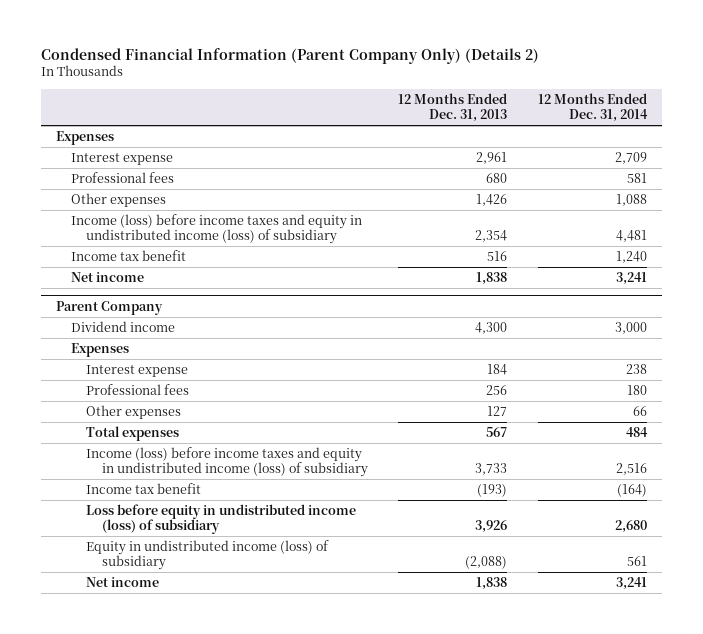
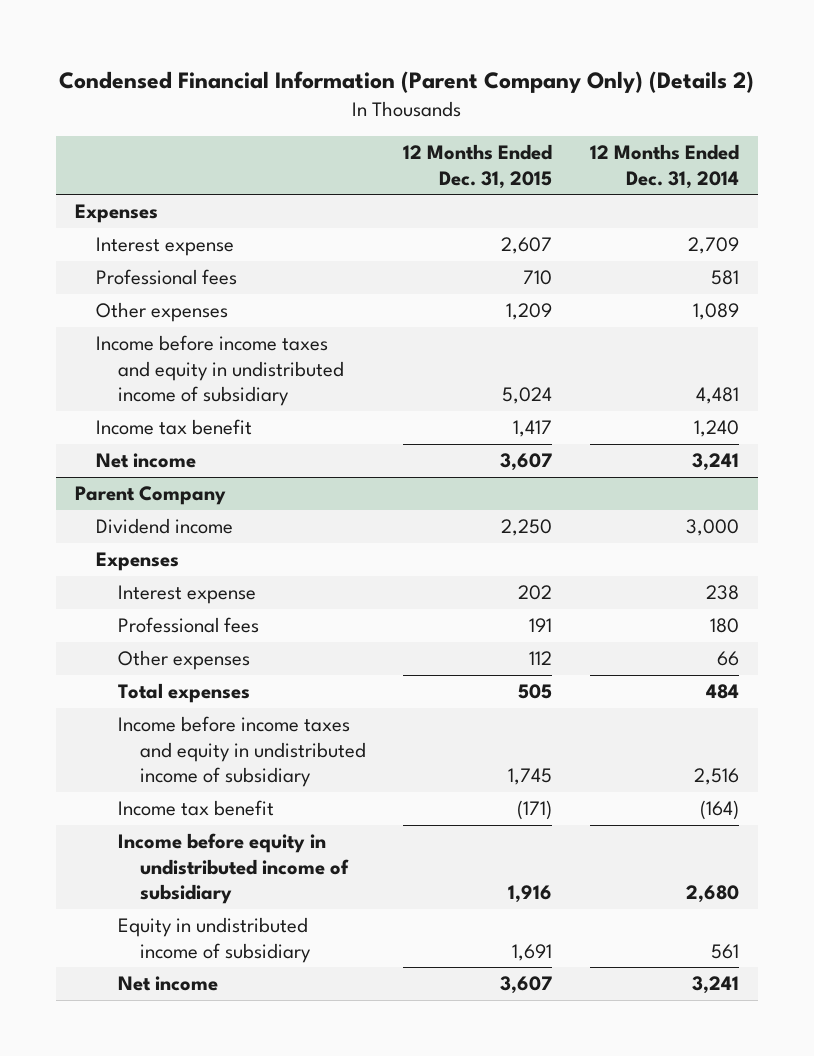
- | 12 Months Ended Dec. 31, 2013 | 12 Months Ended Dec. 31, 2014
+ | 12 Months Ended Dec. 31, 2015 | 12 Months Ended Dec. 31, 2014
- Other expenses | 1,426 | 1,088
- Income (loss) before income taxes and equity in undistributed income (loss) of subsidiary | 2,354 | 4,481
+ Other expenses | 1,209 | 1,089
+ Income before income taxes and equity in undistributed income of subsidiary | 5,024 | 4,481
@ Parent Company
- Income (loss) before income taxes and equity in undistributed income (loss) of subsidiary | 3,733 | 2,516
+ Income before income taxes and equity in undistributed income of subsidiary | 1,745 | 2,516
- Loss before equity in undistributed income (loss) of subsidiary | 3,926 | 2,680
- Equity in undistributed income (loss) of subsidiary | (2,088) | 561
+ Income before equity in undistributed income of subsidiary | 1,916 | 2,680
+ Equity in undistributed income of subsidiary | 1,691 | 561

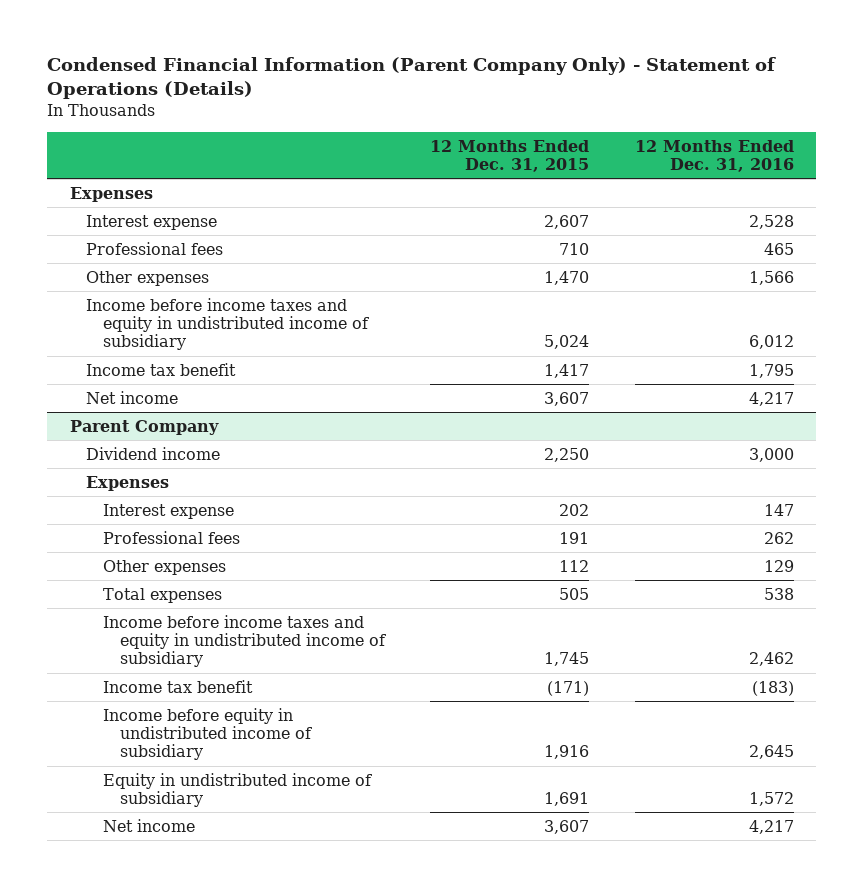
- Condensed Financial Information (Parent Company Only) (Details 2)
+ Condensed Financial Information (Parent Company Only) - Statement of Operations (Details)
- | 12 Months Ended Dec. 31, 2015 | 12 Months Ended Dec. 31, 2014
+ | 12 Months Ended Dec. 31, 2015 | 12 Months Ended Dec. 31, 2016
- Other expenses | 1,209 | 1,089
+ Other expenses | 1,470 | 1,566

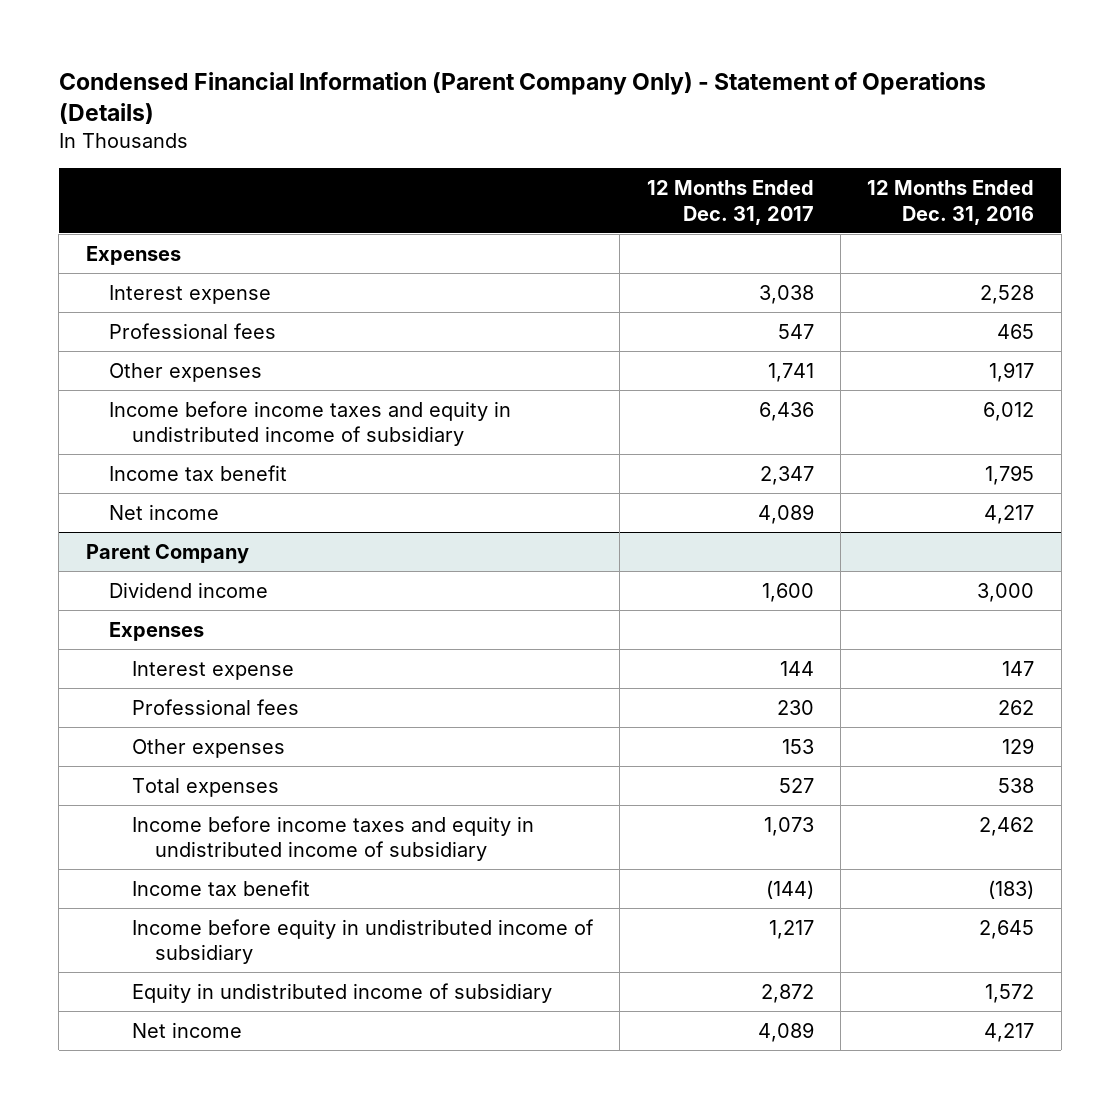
- | 12 Months Ended Dec. 31, 2015 | 12 Months Ended Dec. 31, 2016
+ | 12 Months Ended Dec. 31, 2017 | 12 Months Ended Dec. 31, 2016
- Other expenses | 1,470 | 1,566
+ Other expenses | 1,741 | 1,917

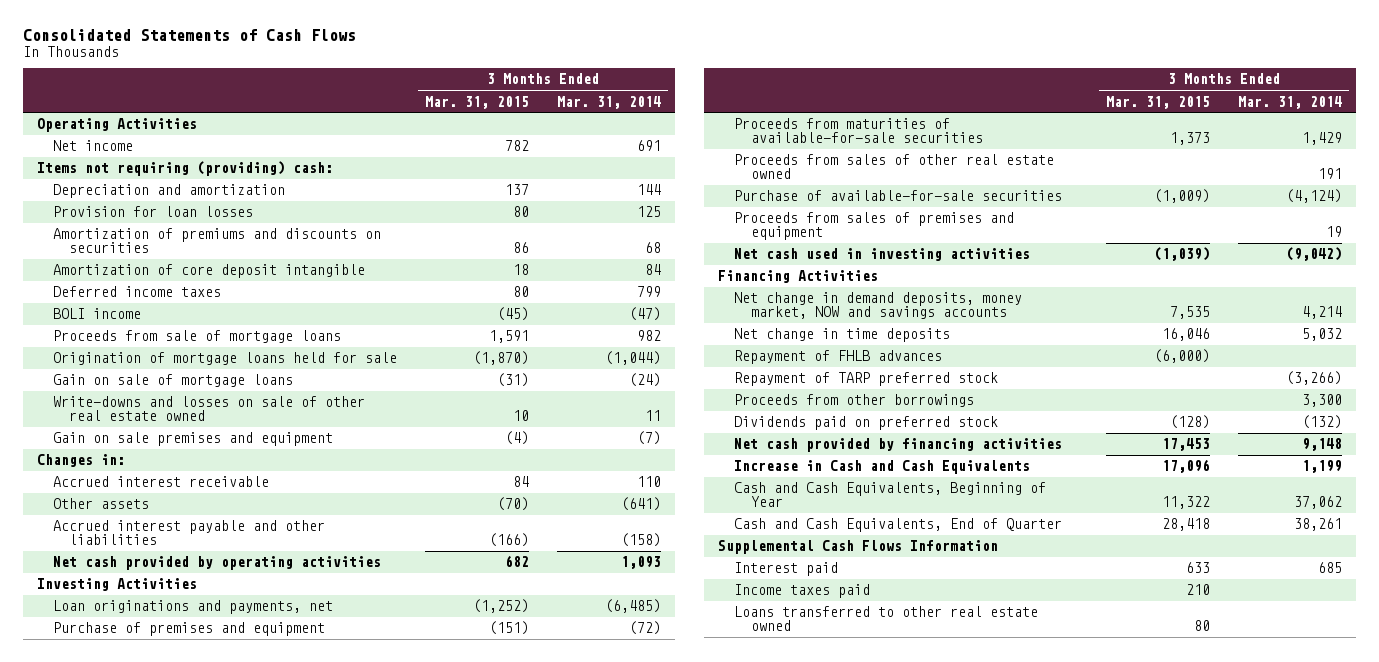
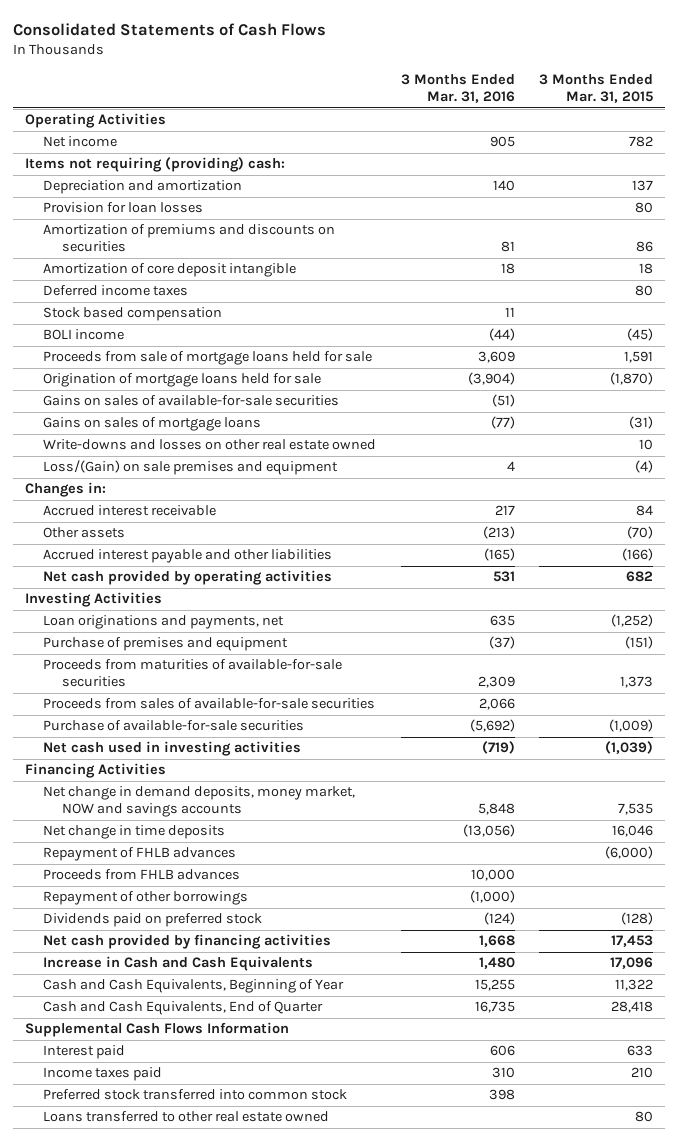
- | 3 Months Ended Mar. 31, 2015 | 3 Months Ended Mar. 31, 2014
+ | 3 Months Ended Mar. 31, 2016 | 3 Months Ended Mar. 31, 2015
+ Stock based compensation | 11 |
- Proceeds from sale of mortgage loans | 1,591 | 982
+ Proceeds from sale of mortgage loans held for sale | 3,609 | 1,591
- Gain on sale of mortgage loans | (31) | (24)
- Write-downs and losses on sale of other real estate owned | 10 | 11
- Gain on sale premises and equipment | (4) | (7)
+ Gains on sales of available-for-sale securities | (51) |
+ Gains on sales of mortgage loans | (77) | (31)
+ Write-downs and losses on other real estate owned | | 10
+ Loss/(Gain) on sale premises and equipment | 4 | (4)
- Proceeds from sales of other real estate owned | | 191
+ Proceeds from sales of available-for-sale securities | 2,066 |
- Proceeds from sales of premises and equipment | | 19
- Repayment of TARP preferred stock | | (3,266)
- Proceeds from other borrowings | | 3,300
+ Proceeds from FHLB advances | 10,000 |
+ Repayment of other borrowings | (1,000) |
+ Preferred stock transferred into common stock | 398 |

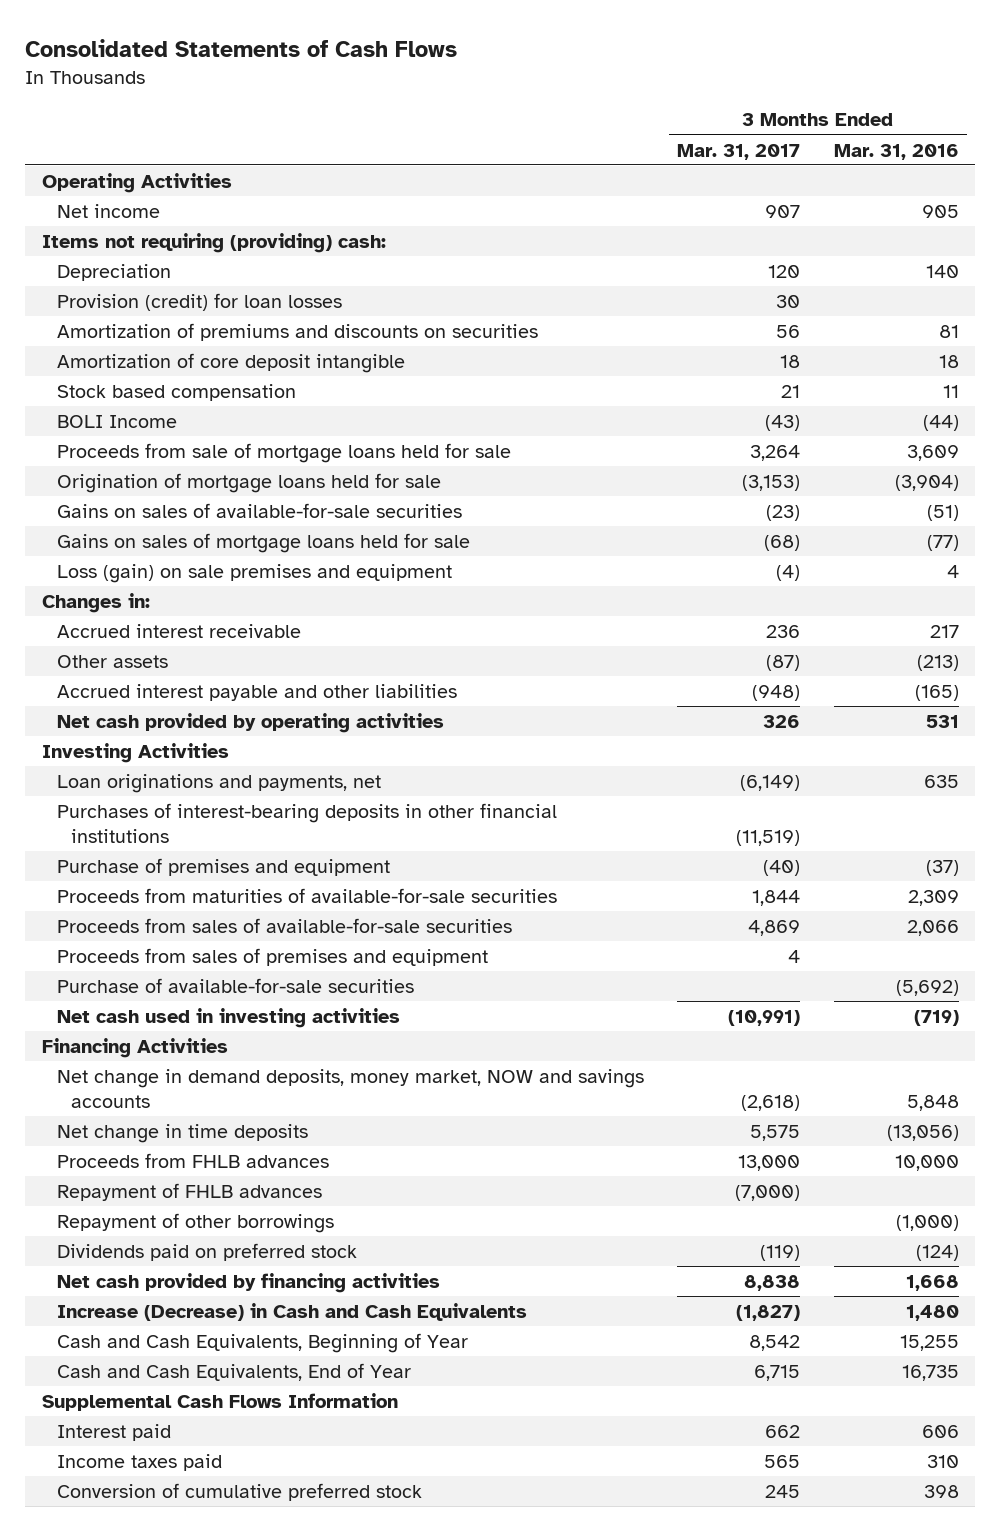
- | 3 Months Ended Mar. 31, 2016 | 3 Months Ended Mar. 31, 2015
+ | 3 Months Ended Mar. 31, 2017 | 3 Months Ended Mar. 31, 2016
- Depreciation and amortization | 140 | 137
- Provision for loan losses | | 80
+ Depreciation | 120 | 140
+ Provision (credit) for loan losses | 30 |
- Deferred income taxes | | 80
- BOLI income | (44) | (45)
+ BOLI Income | (43) | (44)
- Gains on sales of mortgage loans | (77) | (31)
- Write-downs and losses on other real estate owned | | 10
- Loss/(Gain) on sale premises and equipment | 4 | (4)
+ Gains on sales of mortgage loans held for sale | (68) | (77)
+ Loss (gain) on sale premises and equipment | (4) | 4
+ Purchases of interest-bearing deposits in other financial institutions | (11,519) |
+ Proceeds from sales of premises and equipment | 4 |
moved down: Repayment of FHLB advances | (7,000) |
- Increase in Cash and Cash Equivalents | 1,480 | 17,096
+ Increase (Decrease) in Cash and Cash Equivalents | (1,827) | 1,480
- Cash and Cash Equivalents, End of Quarter | 16,735 | 28,418
+ Cash and Cash Equivalents, End of Year | 6,715 | 16,735
- Preferred stock transferred into common stock | 398 |
- Loans transferred to other real estate owned | | 80
+ Conversion of cumulative preferred stock | 245 | 398

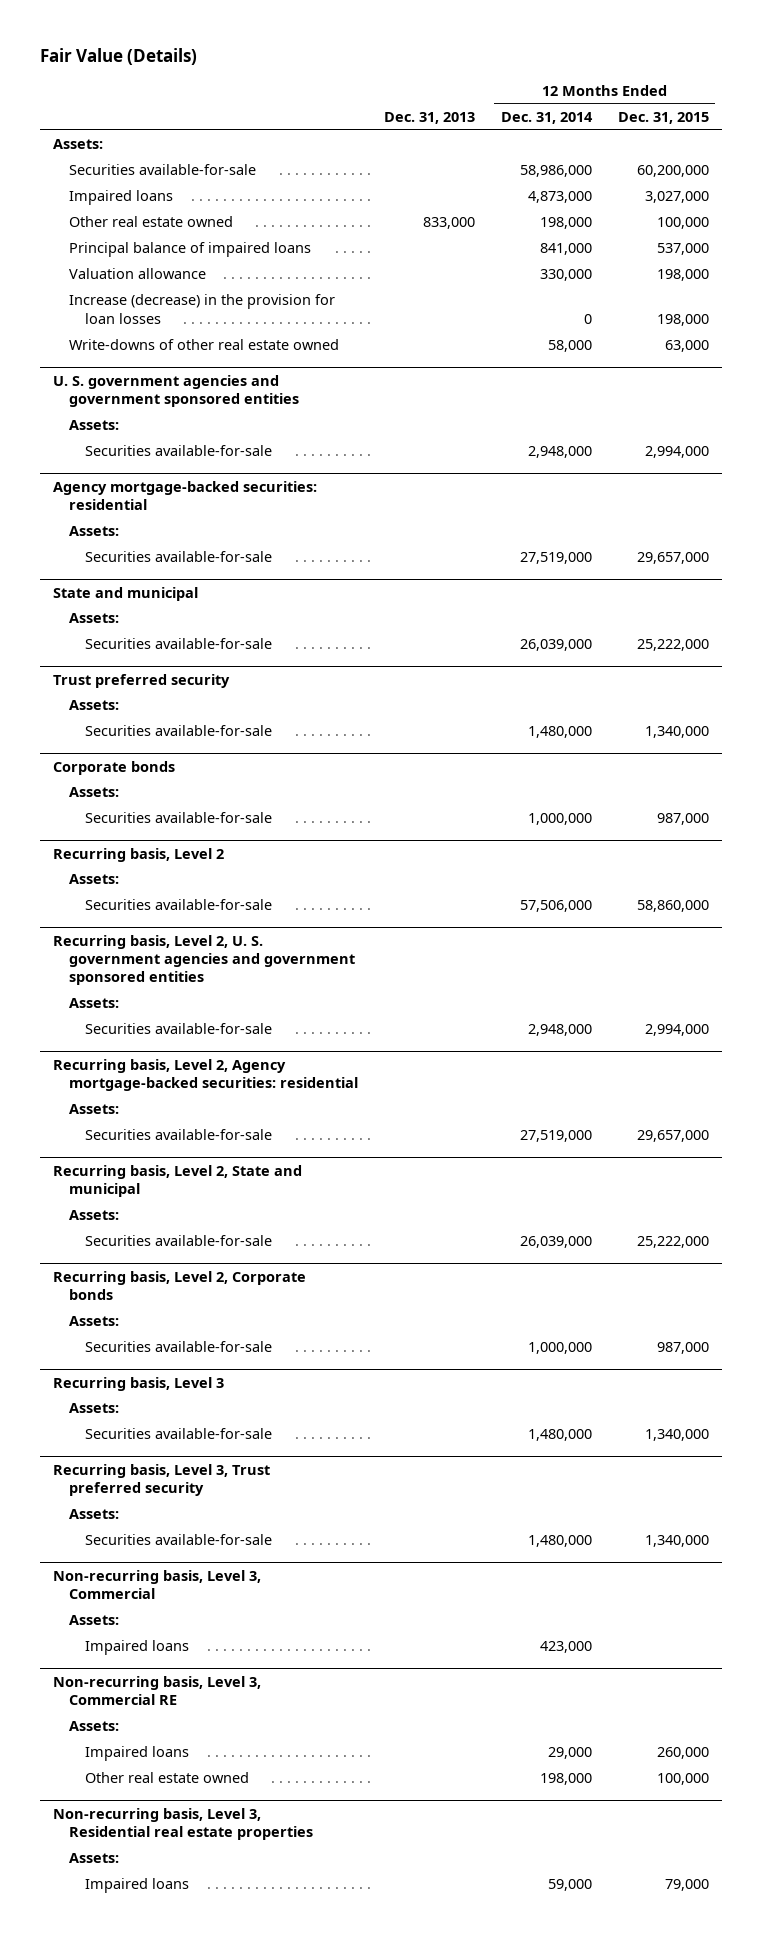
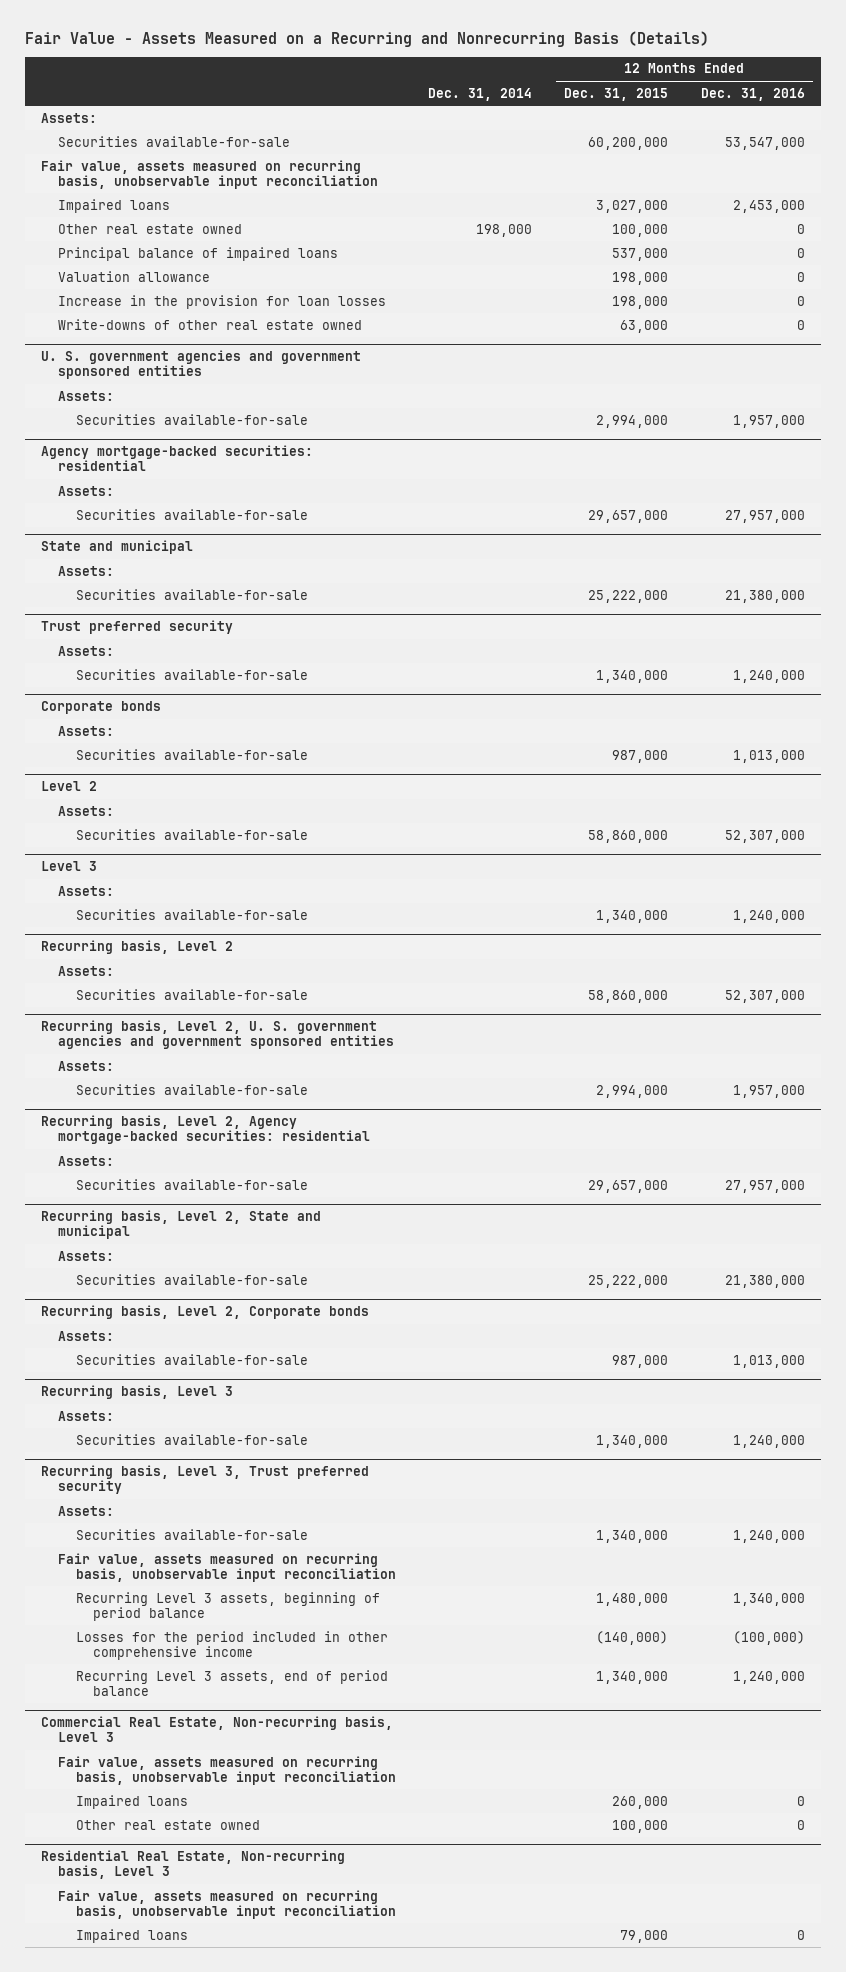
- Fair Value (Details)
+ Fair Value - Assets Measured on a Recurring and Nonrecurring Basis (Details)
- | Dec. 31, 2013 | 12 Months Ended Dec. 31, 2014 | 12 Months Ended Dec. 31, 2015
+ | Dec. 31, 2014 | 12 Months Ended Dec. 31, 2015 | 12 Months Ended Dec. 31, 2016
+ Fair value, assets measured on recurring basis, unobservable input reconciliation
- Increase (decrease) in the provision for loan losses | | 0 | 198,000
+ Increase in the provision for loan losses | | 198,000 | 0
+ Level 2
+ Assets:
+ Securities available-for-sale | | 58,860,000 | 52,307,000
+ Level 3
+ Assets:
+ Securities available-for-sale | | 1,340,000 | 1,240,000
- Non-recurring basis, Level 3, Commercial
- Assets:
- Impaired loans | | 423,000 |
- Non-recurring basis, Level 3, Commercial RE
- Assets:
@ Recurring basis, Level 3, Trust preferred security
+ Fair value, assets measured on recurring basis, unobservable input reconciliation
+ Recurring Level 3 assets, beginning of period balance | | 1,480,000 | 1,340,000
+ Losses for the period included in other comprehensive income | | (140,000) | (100,000)
+ Recurring Level 3 assets, end of period balance | | 1,340,000 | 1,240,000
+ Commercial Real Estate, Non-recurring basis, Level 3
+ Fair value, assets measured on recurring basis, unobservable input reconciliation
- Non-recurring basis, Level 3, Residential real estate properties
- Assets:
+ Residential Real Estate, Non-recurring basis, Level 3
+ Fair value, assets measured on recurring basis, unobservable input reconciliation

